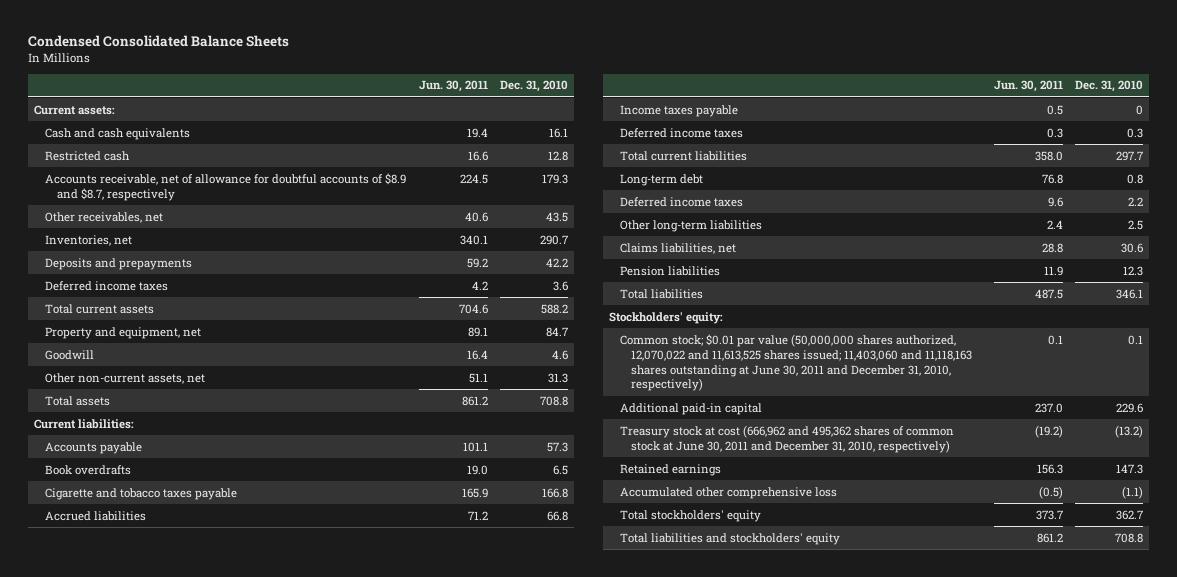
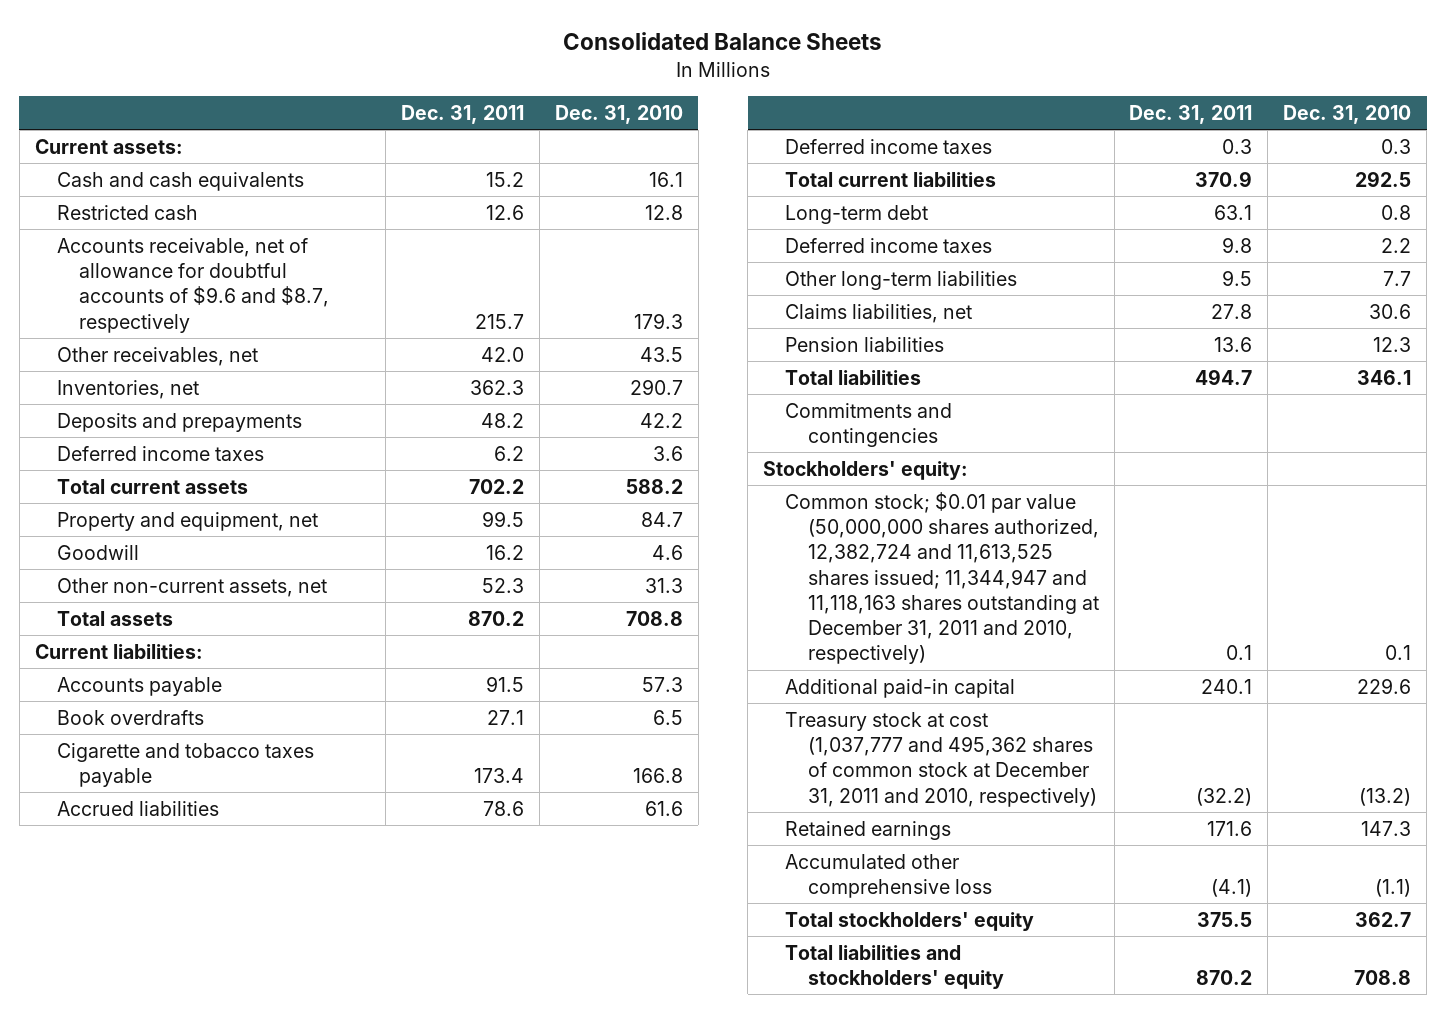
- Condensed Consolidated Balance Sheets
+ Consolidated Balance Sheets
- | Jun. 30, 2011 | Dec. 31, 2010
+ | Dec. 31, 2011 | Dec. 31, 2010
- Accounts receivable, net of allowance for doubtful accounts of $8.9 and $8.7, respectively | 224.5 | 179.3
+ Accounts receivable, net of allowance for doubtful accounts of $9.6 and $8.7, respectively | 215.7 | 179.3
- Accrued liabilities | 71.2 | 66.8
- Income taxes payable | 0.5 | 0
+ Accrued liabilities | 78.6 | 61.6
- Total current liabilities | 358.0 | 297.7
+ Total current liabilities | 370.9 | 292.5
- Other long-term liabilities | 2.4 | 2.5
+ Other long-term liabilities | 9.5 | 7.7
+ Commitments and contingencies
- Common stock; $0.01 par value (50,000,000 shares authorized, 12,070,022 and 11,613,525 shares issued; 11,403,060 and 11,118,163 shares outstanding at June 30, 2011 and December 31, 2010, respectively) | 0.1 | 0.1
+ Common stock; $0.01 par value (50,000,000 shares authorized, 12,382,724 and 11,613,525 shares issued; 11,344,947 and 11,118,163 shares outstanding at December 31, 2011 and 2010, respectively) | 0.1 | 0.1
- Treasury stock at cost (666,962 and 495,362 shares of common stock at June 30, 2011 and December 31, 2010, respectively) | (19.2) | (13.2)
+ Treasury stock at cost (1,037,777 and 495,362 shares of common stock at December 31, 2011 and 2010, respectively) | (32.2) | (13.2)

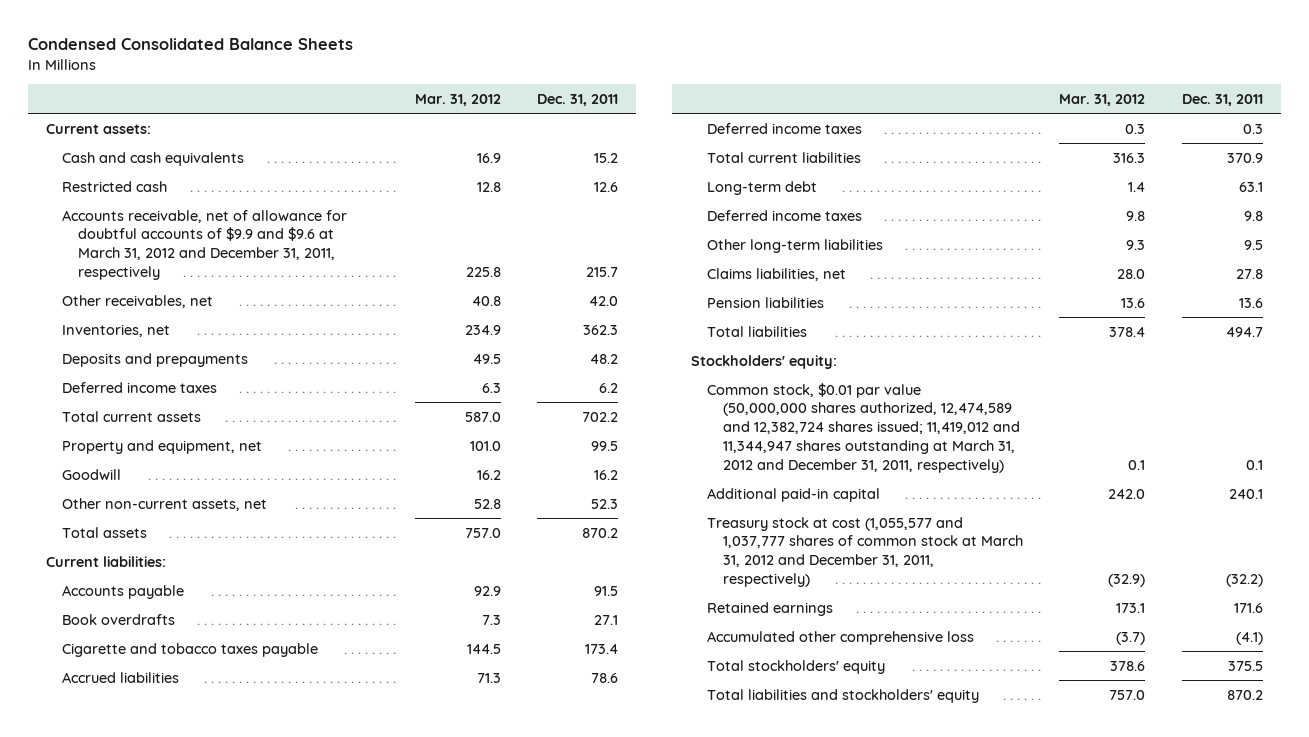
- Consolidated Balance Sheets
+ Condensed Consolidated Balance Sheets
- | Dec. 31, 2011 | Dec. 31, 2010
+ | Mar. 31, 2012 | Dec. 31, 2011
- Accounts receivable, net of allowance for doubtful accounts of $9.6 and $8.7, respectively | 215.7 | 179.3
+ Accounts receivable, net of allowance for doubtful accounts of $9.9 and $9.6 at March 31, 2012 and December 31, 2011, respectively | 225.8 | 215.7
- Commitments and contingencies
- Common stock; $0.01 par value (50,000,000 shares authorized, 12,382,724 and 11,613,525 shares issued; 11,344,947 and 11,118,163 shares outstanding at December 31, 2011 and 2010, respectively) | 0.1 | 0.1
+ Common stock, $0.01 par value (50,000,000 shares authorized, 12,474,589 and 12,382,724 shares issued; 11,419,012 and 11,344,947 shares outstanding at March 31, 2012 and December 31, 2011, respectively) | 0.1 | 0.1
- Treasury stock at cost (1,037,777 and 495,362 shares of common stock at December 31, 2011 and 2010, respectively) | (32.2) | (13.2)
+ Treasury stock at cost (1,055,577 and 1,037,777 shares of common stock at March 31, 2012 and December 31, 2011, respectively) | (32.9) | (32.2)

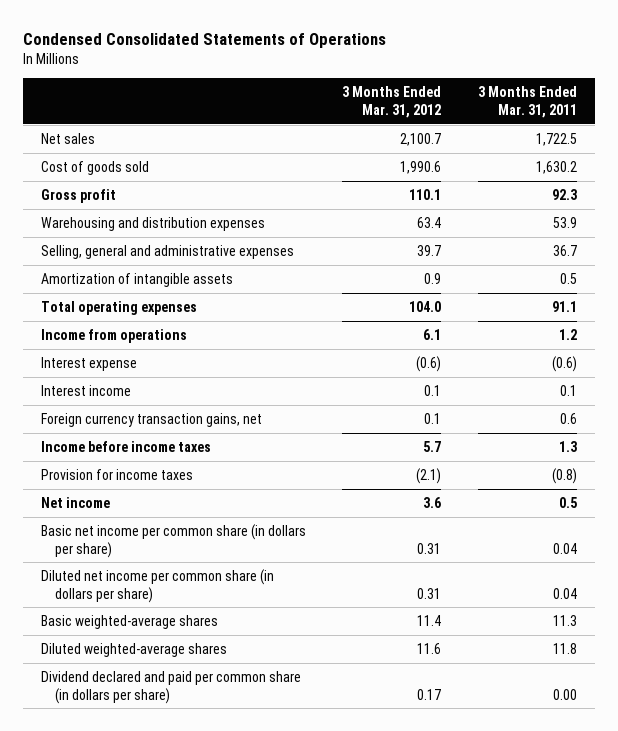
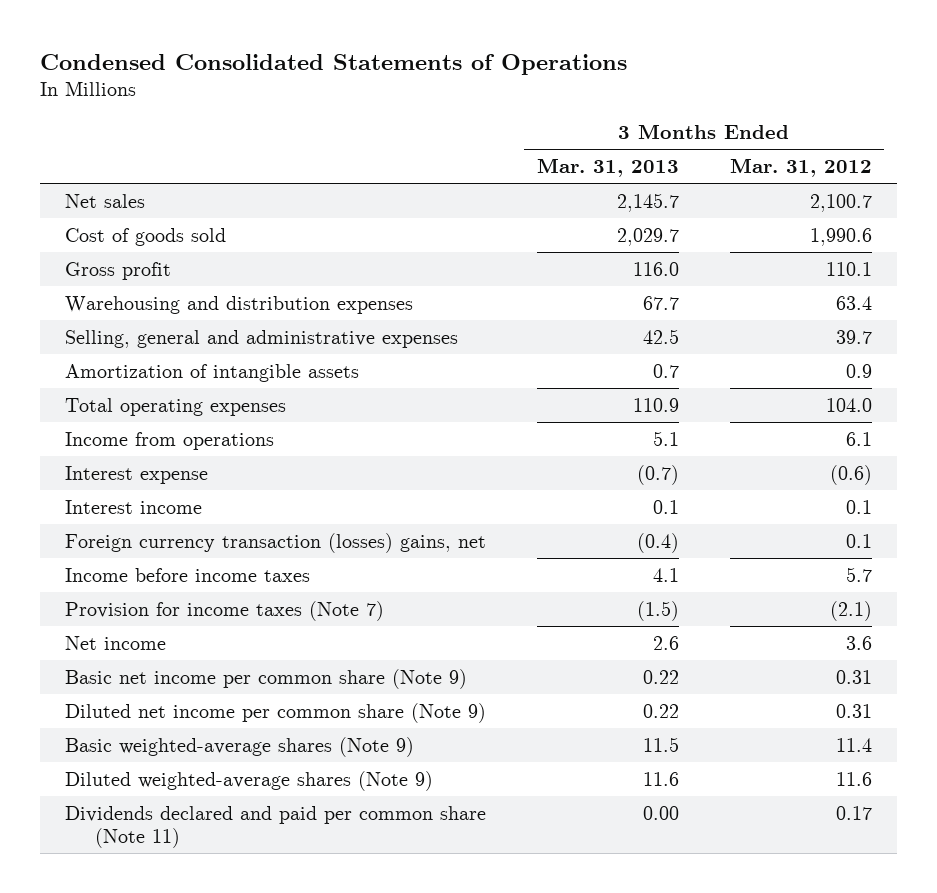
- | 3 Months Ended Mar. 31, 2012 | 3 Months Ended Mar. 31, 2011
+ | 3 Months Ended Mar. 31, 2013 | 3 Months Ended Mar. 31, 2012
- Foreign currency transaction gains, net | 0.1 | 0.6
+ Foreign currency transaction (losses) gains, net | (0.4) | 0.1
- Provision for income taxes | (2.1) | (0.8)
+ Provision for income taxes (Note 7) | (1.5) | (2.1)
- Basic net income per common share (in dollars per share) | 0.31 | 0.04
- Diluted net income per common share (in dollars per share) | 0.31 | 0.04
- Basic weighted-average shares | 11.4 | 11.3
- Diluted weighted-average shares | 11.6 | 11.8
- Dividend declared and paid per common share (in dollars per share) | 0.17 | 0.00
+ Basic net income per common share (Note 9) | 0.22 | 0.31
+ Diluted net income per common share (Note 9) | 0.22 | 0.31
+ Basic weighted-average shares (Note 9) | 11.5 | 11.4
+ Diluted weighted-average shares (Note 9) | 11.6 | 11.6
+ Dividends declared and paid per common share (Note 11) | 0.00 | 0.17

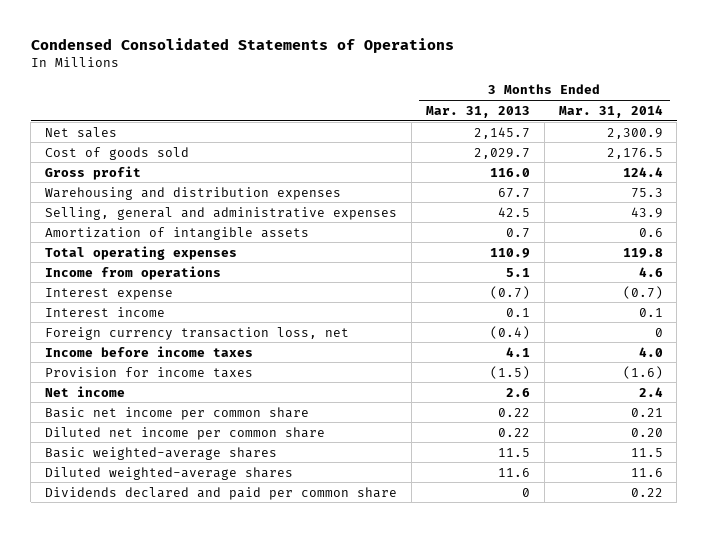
- | 3 Months Ended Mar. 31, 2013 | 3 Months Ended Mar. 31, 2012
+ | 3 Months Ended Mar. 31, 2013 | 3 Months Ended Mar. 31, 2014
- Foreign currency transaction (losses) gains, net | (0.4) | 0.1
+ Foreign currency transaction loss, net | (0.4) | 0
- Provision for income taxes (Note 7) | (1.5) | (2.1)
+ Provision for income taxes | (1.5) | (1.6)
- Basic net income per common share (Note 9) | 0.22 | 0.31
- Diluted net income per common share (Note 9) | 0.22 | 0.31
- Basic weighted-average shares (Note 9) | 11.5 | 11.4
- Diluted weighted-average shares (Note 9) | 11.6 | 11.6
- Dividends declared and paid per common share (Note 11) | 0.00 | 0.17
+ Basic net income per common share | 0.22 | 0.21
+ Diluted net income per common share | 0.22 | 0.20
+ Basic weighted-average shares | 11.5 | 11.5
+ Diluted weighted-average shares | 11.6 | 11.6
+ Dividends declared and paid per common share | 0 | 0.22

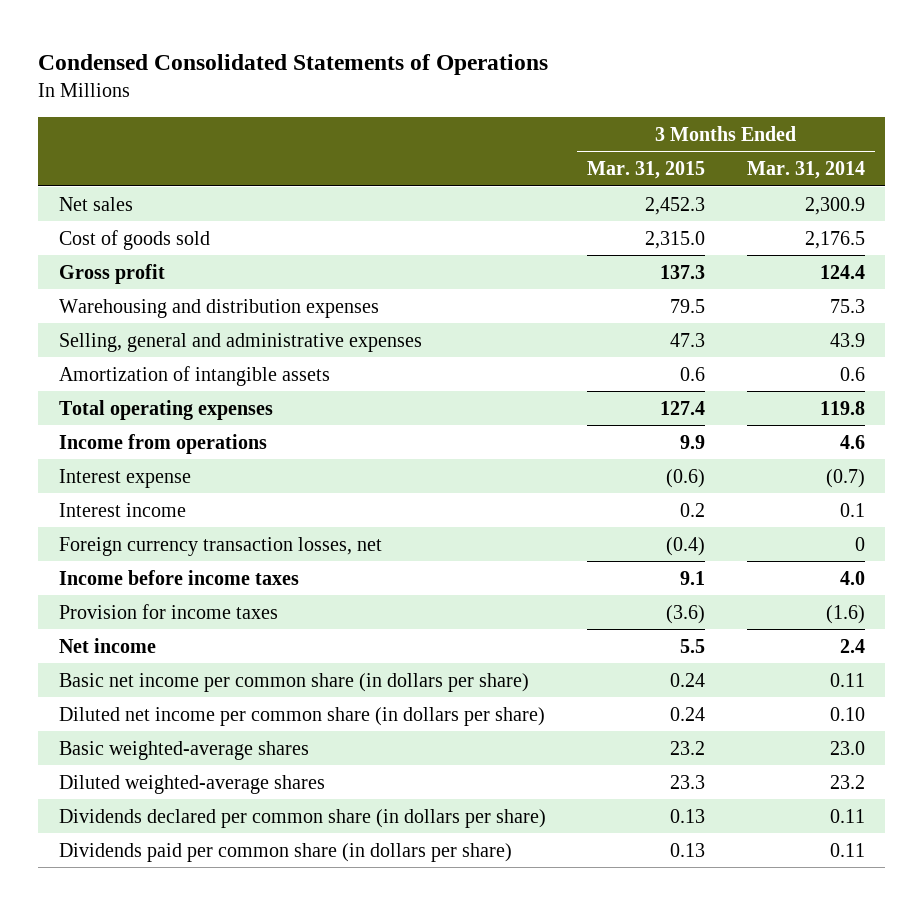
- | 3 Months Ended Mar. 31, 2013 | 3 Months Ended Mar. 31, 2014
+ | 3 Months Ended Mar. 31, 2015 | 3 Months Ended Mar. 31, 2014
- Foreign currency transaction loss, net | (0.4) | 0
+ Foreign currency transaction losses, net | (0.4) | 0
- Basic net income per common share | 0.22 | 0.21
- Diluted net income per common share | 0.22 | 0.20
- Basic weighted-average shares | 11.5 | 11.5
- Diluted weighted-average shares | 11.6 | 11.6
- Dividends declared and paid per common share | 0 | 0.22
+ Basic net income per common share (in dollars per share) | 0.24 | 0.11
+ Diluted net income per common share (in dollars per share) | 0.24 | 0.10
+ Basic weighted-average shares | 23.2 | 23.0
+ Diluted weighted-average shares | 23.3 | 23.2
+ Dividends declared per common share (in dollars per share) | 0.13 | 0.11
+ Dividends paid per common share (in dollars per share) | 0.13 | 0.11

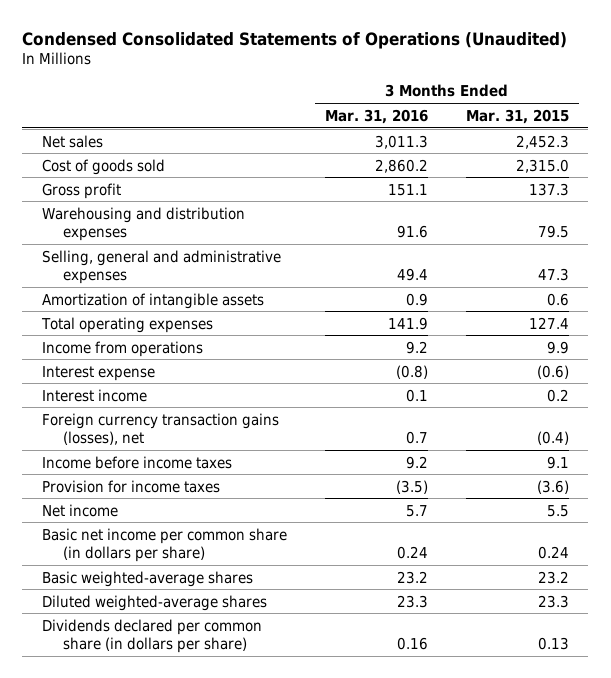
- Condensed Consolidated Statements of Operations
+ Condensed Consolidated Statements of Operations (Unaudited)
- | 3 Months Ended Mar. 31, 2015 | 3 Months Ended Mar. 31, 2014
+ | 3 Months Ended Mar. 31, 2016 | 3 Months Ended Mar. 31, 2015
- Foreign currency transaction losses, net | (0.4) | 0
+ Foreign currency transaction gains (losses), net | 0.7 | (0.4)
- Diluted net income per common share (in dollars per share) | 0.24 | 0.10
- Dividends paid per common share (in dollars per share) | 0.13 | 0.11

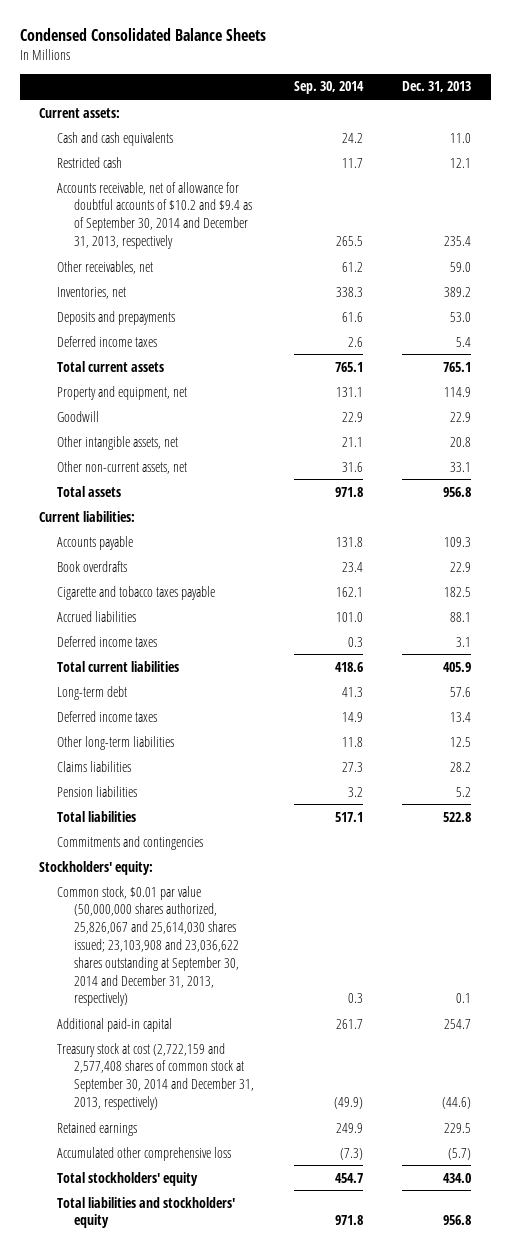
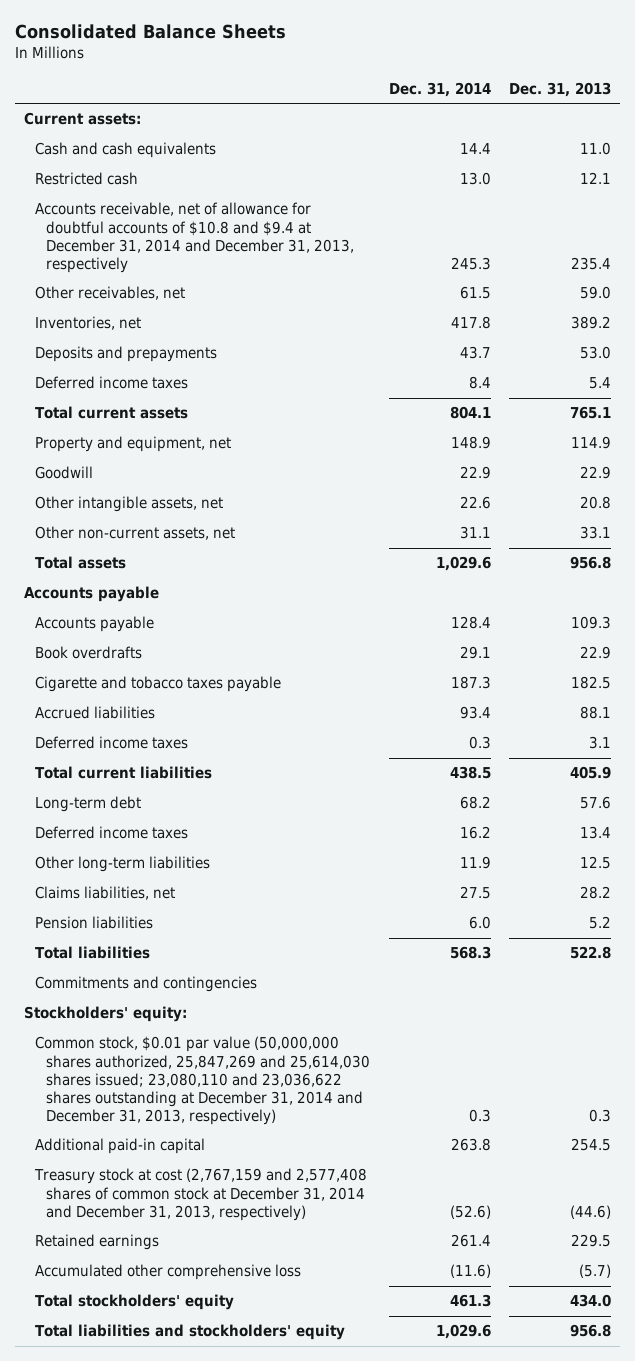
- Condensed Consolidated Balance Sheets
+ Consolidated Balance Sheets
- | Sep. 30, 2014 | Dec. 31, 2013
+ | Dec. 31, 2014 | Dec. 31, 2013
- Accounts receivable, net of allowance for doubtful accounts of $10.2 and $9.4 as of September 30, 2014 and December 31, 2013, respectively | 265.5 | 235.4
+ Accounts receivable, net of allowance for doubtful accounts of $10.8 and $9.4 at December 31, 2014 and December 31, 2013, respectively | 245.3 | 235.4
- Current liabilities:
+ Accounts payable
- Claims liabilities | 27.3 | 28.2
+ Claims liabilities, net | 27.5 | 28.2
- Common stock, $0.01 par value (50,000,000 shares authorized, 25,826,067 and 25,614,030 shares issued; 23,103,908 and 23,036,622 shares outstanding at September 30, 2014 and December 31, 2013, respectively) | 0.3 | 0.1
- Additional paid-in capital | 261.7 | 254.7
- Treasury stock at cost (2,722,159 and 2,577,408 shares of common stock at September 30, 2014 and December 31, 2013, respectively) | (49.9) | (44.6)
+ Common stock, $0.01 par value (50,000,000 shares authorized, 25,847,269 and 25,614,030 shares issued; 23,080,110 and 23,036,622 shares outstanding at December 31, 2014 and December 31, 2013, respectively) | 0.3 | 0.3
+ Additional paid-in capital | 263.8 | 254.5
+ Treasury stock at cost (2,767,159 and 2,577,408 shares of common stock at December 31, 2014 and December 31, 2013, respectively) | (52.6) | (44.6)

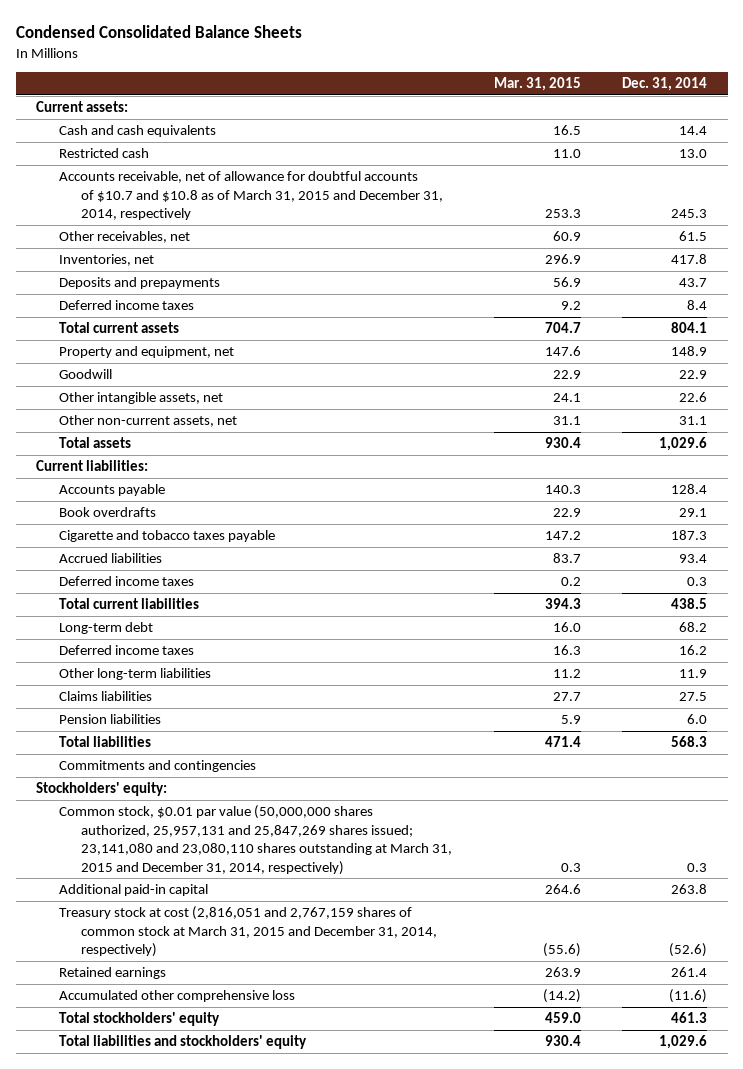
- Consolidated Balance Sheets
+ Condensed Consolidated Balance Sheets
- | Dec. 31, 2014 | Dec. 31, 2013
+ | Mar. 31, 2015 | Dec. 31, 2014
- Accounts receivable, net of allowance for doubtful accounts of $10.8 and $9.4 at December 31, 2014 and December 31, 2013, respectively | 245.3 | 235.4
+ Accounts receivable, net of allowance for doubtful accounts of $10.7 and $10.8 as of March 31, 2015 and December 31, 2014, respectively | 253.3 | 245.3
- Accounts payable
+ Current liabilities:
- Claims liabilities, net | 27.5 | 28.2
+ Claims liabilities | 27.7 | 27.5
- Common stock, $0.01 par value (50,000,000 shares authorized, 25,847,269 and 25,614,030 shares issued; 23,080,110 and 23,036,622 shares outstanding at December 31, 2014 and December 31, 2013, respectively) | 0.3 | 0.3
+ Common stock, $0.01 par value (50,000,000 shares authorized, 25,957,131 and 25,847,269 shares issued; 23,141,080 and 23,080,110 shares outstanding at March 31, 2015 and December 31, 2014, respectively) | 0.3 | 0.3
- Treasury stock at cost (2,767,159 and 2,577,408 shares of common stock at December 31, 2014 and December 31, 2013, respectively) | (52.6) | (44.6)
+ Treasury stock at cost (2,816,051 and 2,767,159 shares of common stock at March 31, 2015 and December 31, 2014, respectively) | (55.6) | (52.6)

